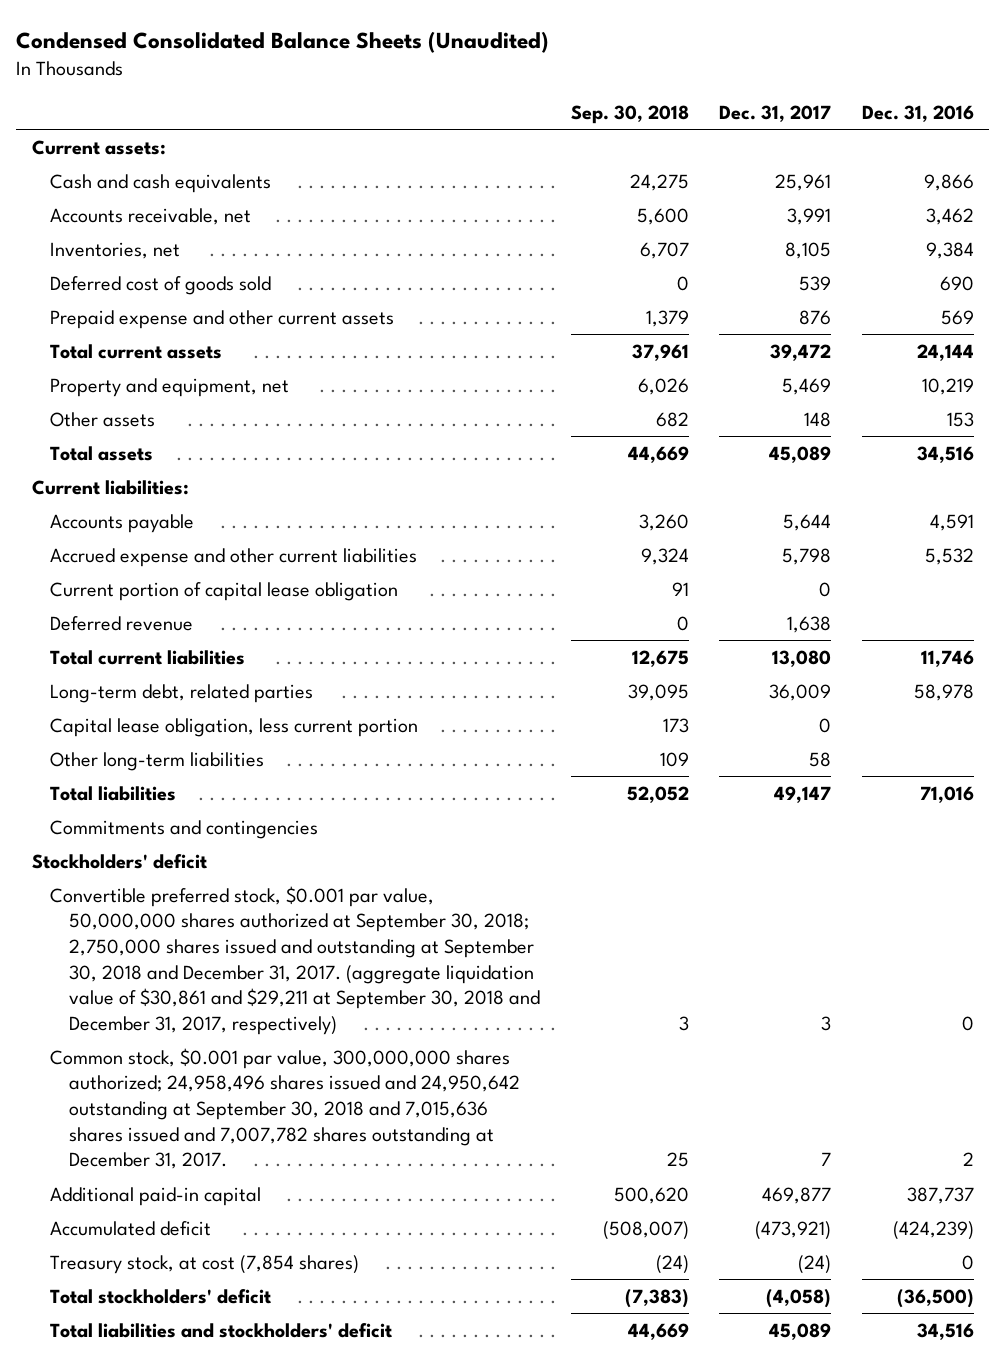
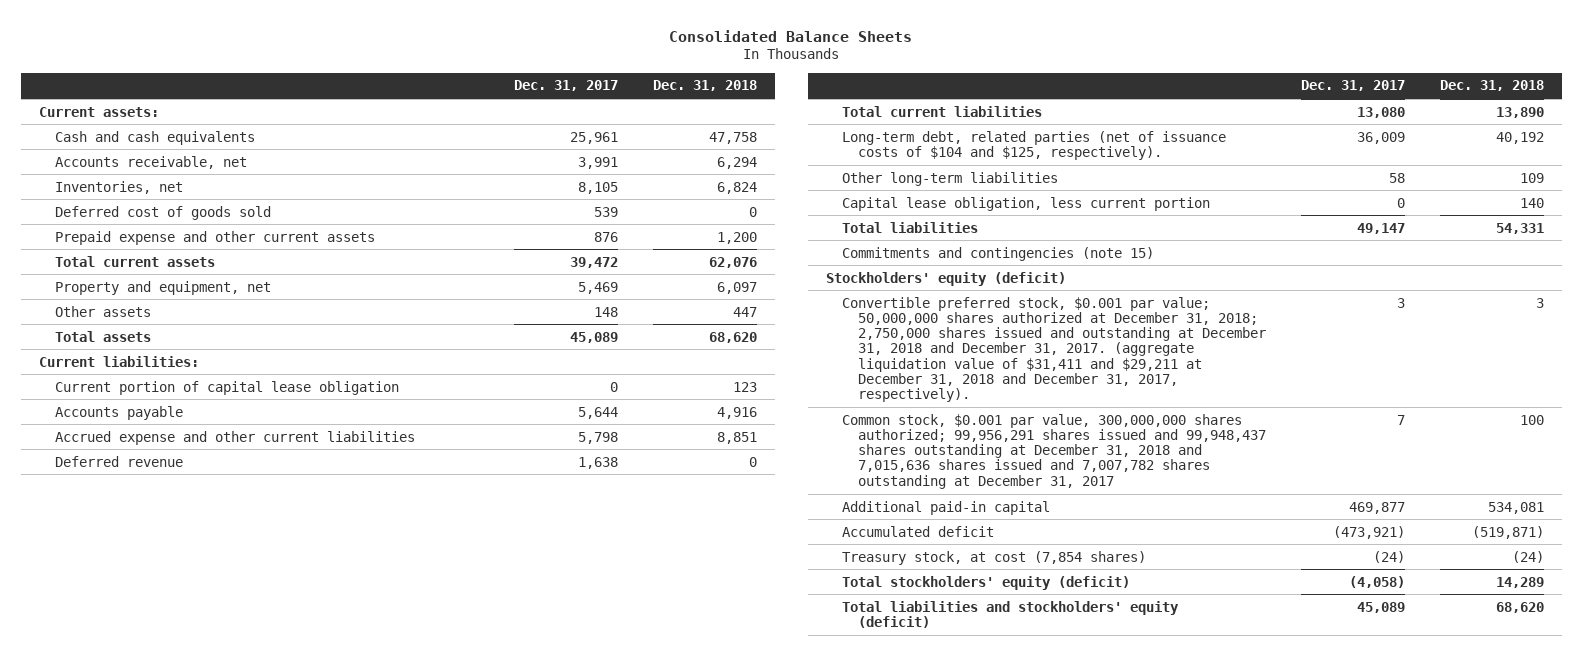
- Condensed Consolidated Balance Sheets (Unaudited)
+ Consolidated Balance Sheets
- | Sep. 30, 2018 | Dec. 31, 2017 | Dec. 31, 2016
+ | Dec. 31, 2017 | Dec. 31, 2018
moved up: Current portion of capital lease obligation | 0 | 123
- Long-term debt, related parties | 39,095 | 36,009 | 58,978
+ Long-term debt, related parties (net of issuance costs of $104 and $125, respectively). | 36,009 | 40,192
moved down: Capital lease obligation, less current portion | 0 | 140
- Commitments and contingencies
- Stockholders' deficit
- Convertible preferred stock, $0.001 par value, 50,000,000 shares authorized at September 30, 2018; 2,750,000 shares issued and outstanding at September 30, 2018 and December 31, 2017. (aggregate liquidation value of $30,861 and $29,211 at September 30, 2018 and December 31, 2017, respectively) | 3 | 3 | 0
- Common stock, $0.001 par value, 300,000,000 shares authorized; 24,958,496 shares issued and 24,950,642 outstanding at September 30, 2018 and 7,015,636 shares issued and 7,007,782 shares outstanding at December 31, 2017. | 25 | 7 | 2
+ Commitments and contingencies (note 15)
+ Stockholders' equity (deficit)
+ Convertible preferred stock, $0.001 par value; 50,000,000 shares authorized at December 31, 2018; 2,750,000 shares issued and outstanding at December 31, 2018 and December 31, 2017. (aggregate liquidation value of $31,411 and $29,211 at December 31, 2018 and December 31, 2017, respectively). | 3 | 3
+ Common stock, $0.001 par value, 300,000,000 shares authorized; 99,956,291 shares issued and 99,948,437 shares outstanding at December 31, 2018 and 7,015,636 shares issued and 7,007,782 shares outstanding at December 31, 2017 | 7 | 100
- Total stockholders' deficit | (7,383) | (4,058) | (36,500)
- Total liabilities and stockholders' deficit | 44,669 | 45,089 | 34,516
+ Total stockholders' equity (deficit) | (4,058) | 14,289
+ Total liabilities and stockholders' equity (deficit) | 45,089 | 68,620

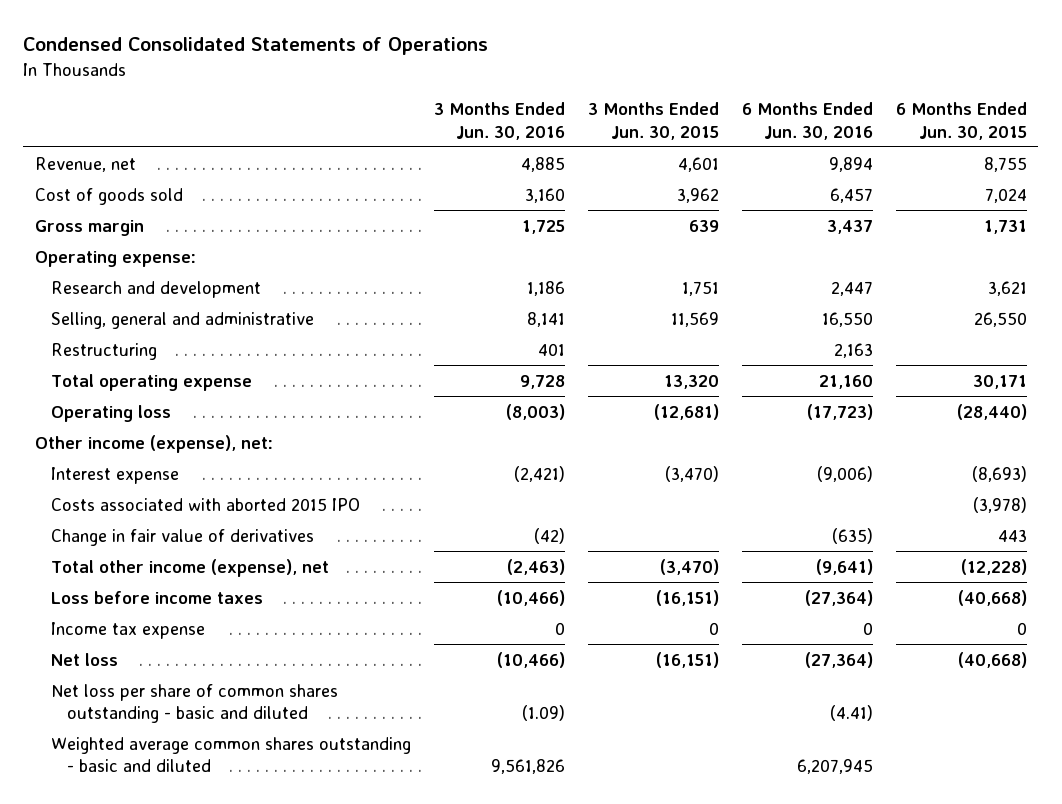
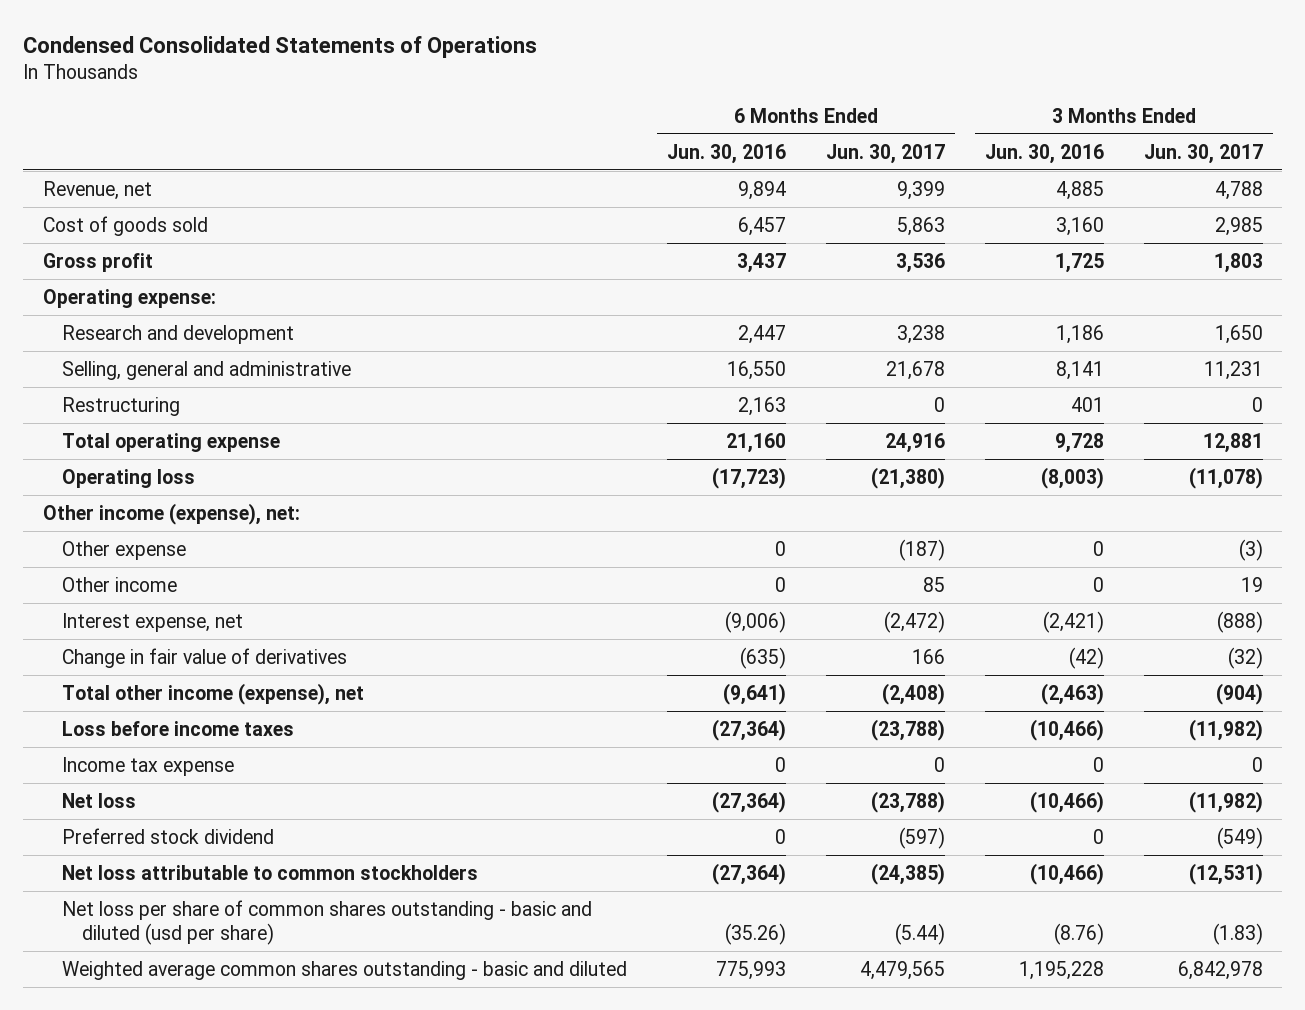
- | 3 Months Ended Jun. 30, 2016 | 3 Months Ended Jun. 30, 2015 | 6 Months Ended Jun. 30, 2016 | 6 Months Ended Jun. 30, 2015
+ | 6 Months Ended Jun. 30, 2016 | 6 Months Ended Jun. 30, 2017 | 3 Months Ended Jun. 30, 2016 | 3 Months Ended Jun. 30, 2017
- Gross margin | 1,725 | 639 | 3,437 | 1,731
+ Gross profit | 3,437 | 3,536 | 1,725 | 1,803
- Interest expense | (2,421) | (3,470) | (9,006) | (8,693)
- Costs associated with aborted 2015 IPO | | | | (3,978)
+ Other expense | 0 | (187) | 0 | (3)
+ Other income | 0 | 85 | 0 | 19
+ Interest expense, net | (9,006) | (2,472) | (2,421) | (888)
- Net loss per share of common shares outstanding - basic and diluted | (1.09) | | (4.41) |
- Weighted average common shares outstanding - basic and diluted | 9,561,826 | | 6,207,945 |
+ Preferred stock dividend | 0 | (597) | 0 | (549)
+ Net loss attributable to common stockholders | (27,364) | (24,385) | (10,466) | (12,531)
+ Net loss per share of common shares outstanding - basic and diluted (usd per share) | (35.26) | (5.44) | (8.76) | (1.83)
+ Weighted average common shares outstanding - basic and diluted | 775,993 | 4,479,565 | 1,195,228 | 6,842,978

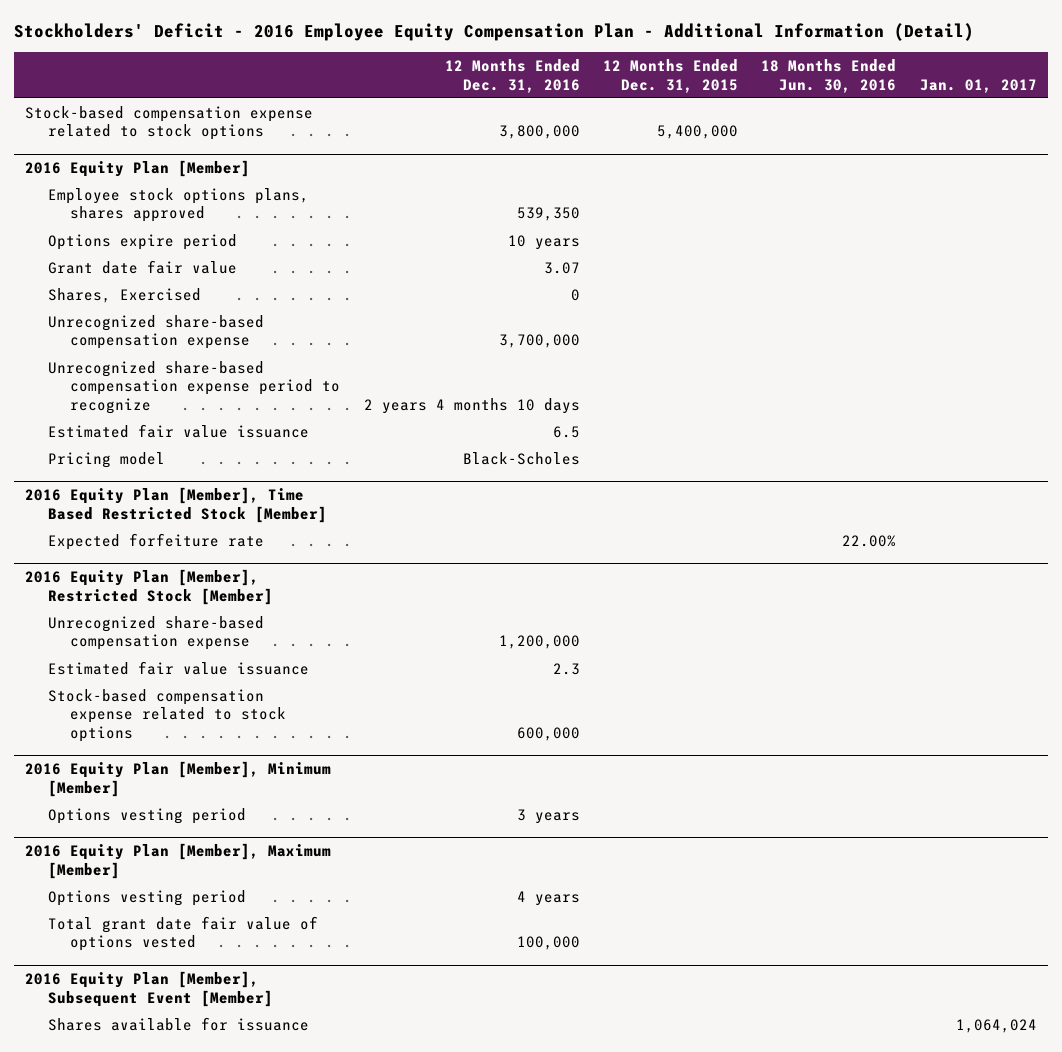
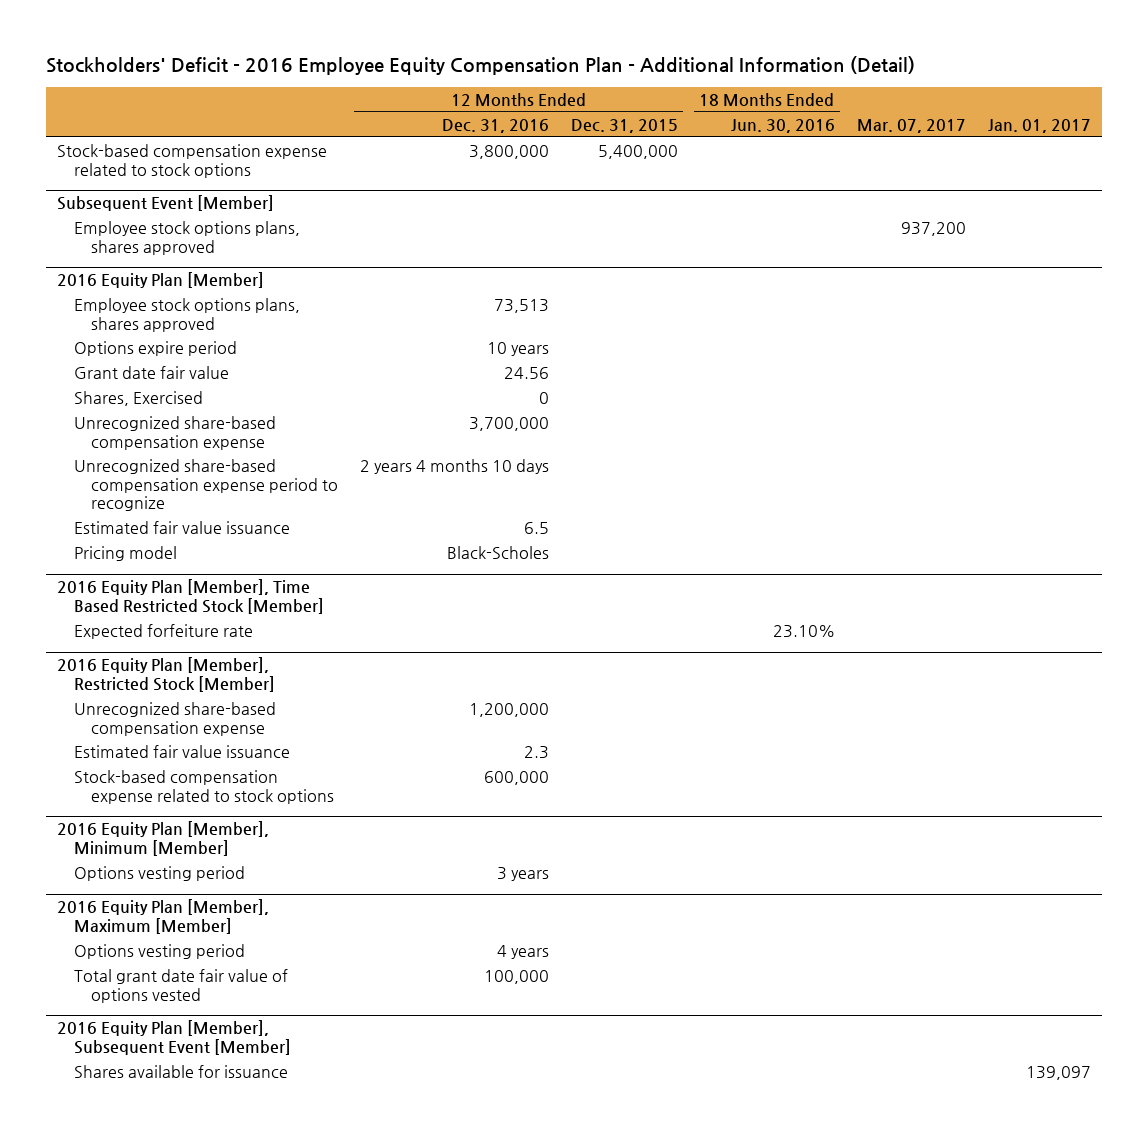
- | 12 Months Ended Dec. 31, 2016 | 12 Months Ended Dec. 31, 2015 | 18 Months Ended Jun. 30, 2016 | Jan. 01, 2017
+ | 12 Months Ended Dec. 31, 2016 | 12 Months Ended Dec. 31, 2015 | 18 Months Ended Jun. 30, 2016 | Mar. 07, 2017 | Jan. 01, 2017
+ Subsequent Event [Member]
+ Employee stock options plans, shares approved | | | | 937,200 |
@ 2016 Equity Plan [Member]
- Employee stock options plans, shares approved | 539,350 | | |
+ Employee stock options plans, shares approved | 73,513 | | | |
- Grant date fair value | 3.07 | | |
+ Grant date fair value | 24.56 | | | |
@ 2016 Equity Plan [Member], Time Based Restricted Stock [Member]
- Expected forfeiture rate | | | 22.00% |
+ Expected forfeiture rate | | | 23.10% | |
@ 2016 Equity Plan [Member], Subsequent Event [Member]
- Shares available for issuance | | | | 1,064,024
+ Shares available for issuance | | | | | 139,097

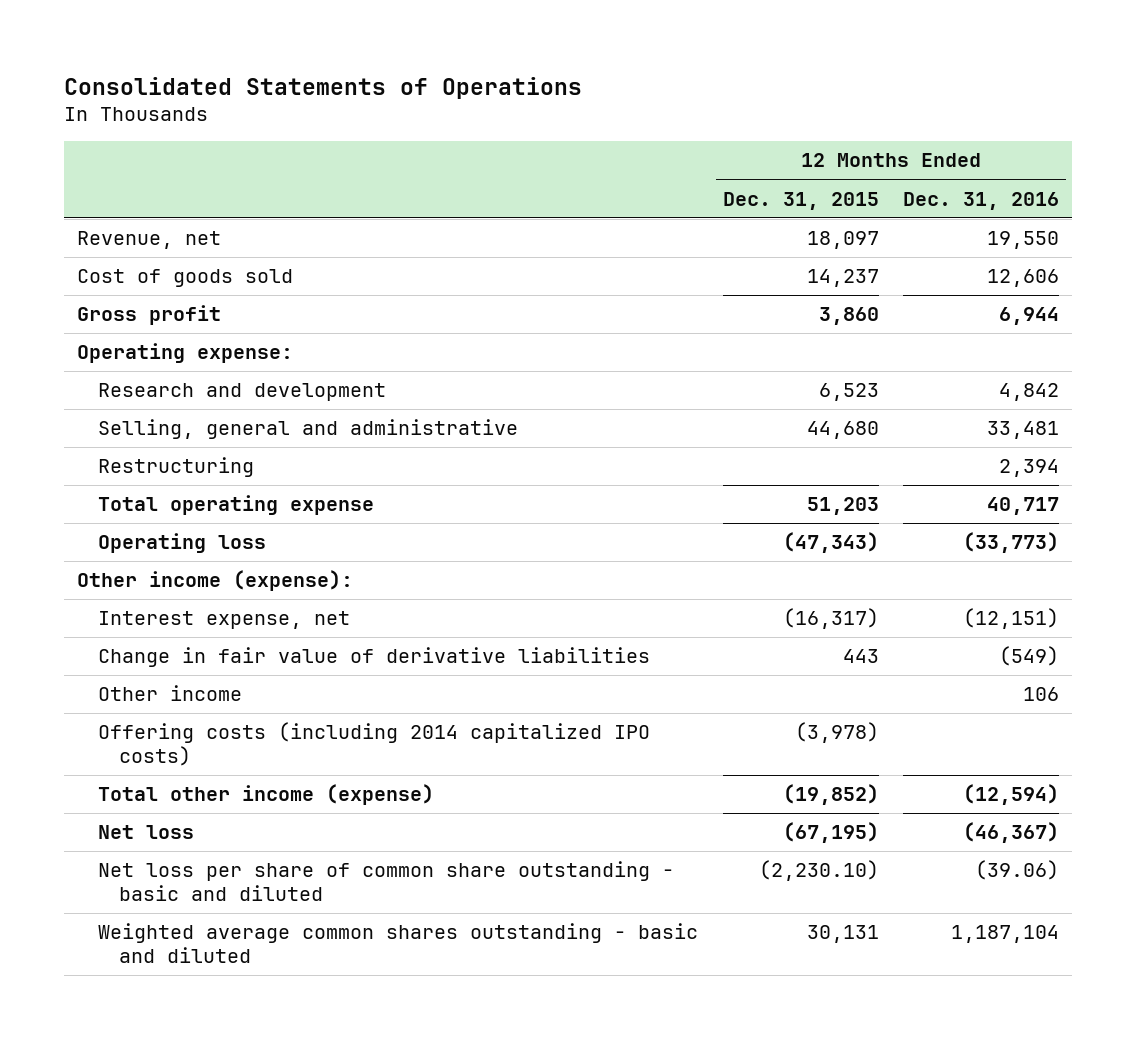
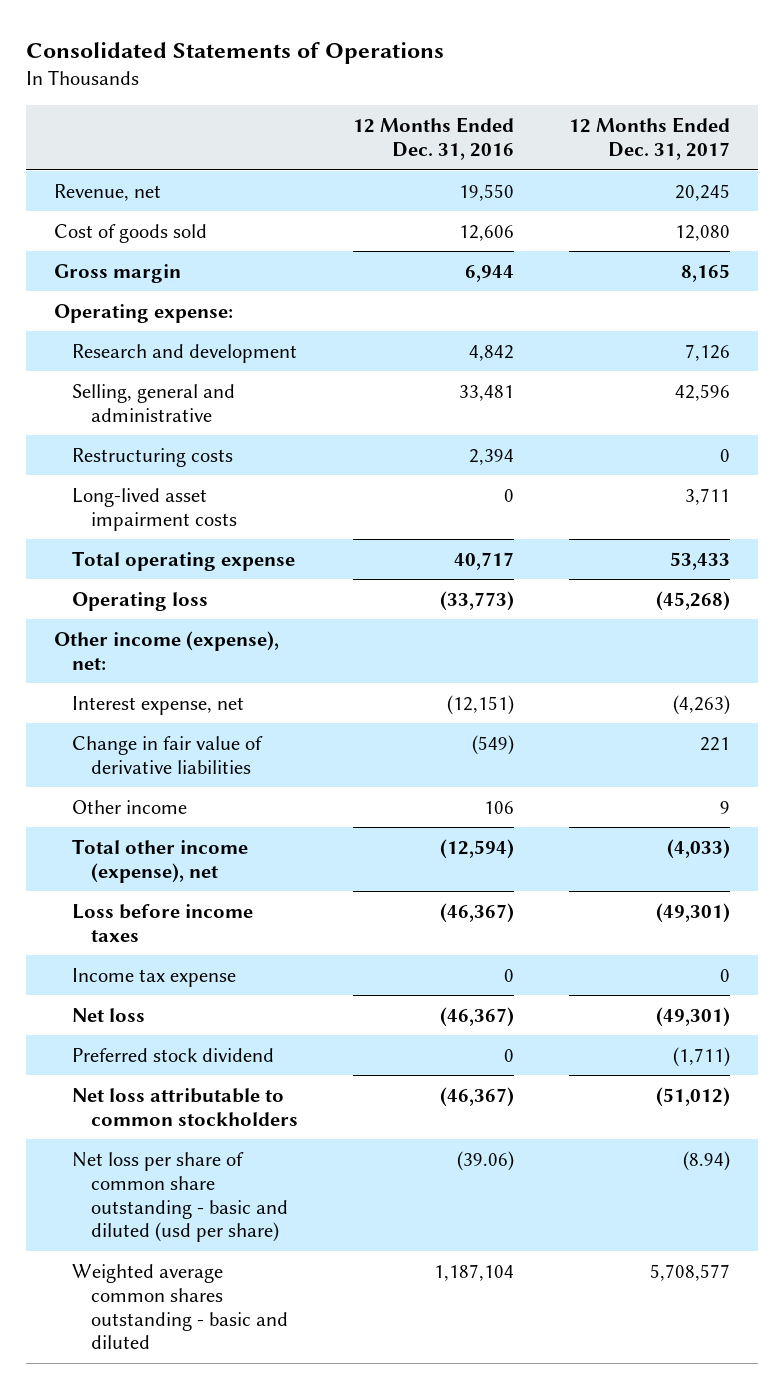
- | 12 Months Ended Dec. 31, 2015 | 12 Months Ended Dec. 31, 2016
+ | 12 Months Ended Dec. 31, 2016 | 12 Months Ended Dec. 31, 2017
- Gross profit | 3,860 | 6,944
+ Gross margin | 6,944 | 8,165
- Restructuring | | 2,394
+ Restructuring costs | 2,394 | 0
+ Long-lived asset impairment costs | 0 | 3,711
- Other income (expense):
+ Other income (expense), net:
- Offering costs (including 2014 capitalized IPO costs) | (3,978) |
- Total other income (expense) | (19,852) | (12,594)
+ Total other income (expense), net | (12,594) | (4,033)
+ Loss before income taxes | (46,367) | (49,301)
+ Income tax expense | 0 | 0
- Net loss per share of common share outstanding - basic and diluted | (2,230.10) | (39.06)
+ Preferred stock dividend | 0 | (1,711)
+ Net loss attributable to common stockholders | (46,367) | (51,012)
+ Net loss per share of common share outstanding - basic and diluted (usd per share) | (39.06) | (8.94)

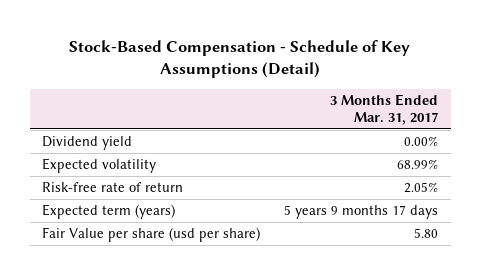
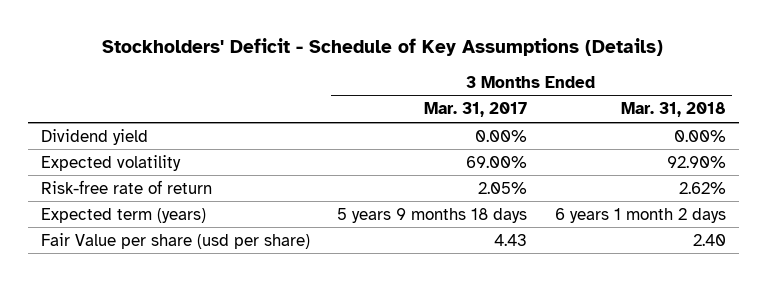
- Stock-Based Compensation - Schedule of Key Assumptions (Detail)
+ Stockholders' Deficit - Schedule of Key Assumptions (Details)
- | 3 Months Ended Mar. 31, 2017
+ | 3 Months Ended Mar. 31, 2017 | 3 Months Ended Mar. 31, 2018
- Expected volatility | 68.99%
+ Expected volatility | 69.00% | 92.90%
- Expected term (years) | 5 years 9 months 17 days
- Fair Value per share (usd per share) | 5.80
+ Expected term (years) | 5 years 9 months 18 days | 6 years 1 month 2 days
+ Fair Value per share (usd per share) | 4.43 | 2.40

